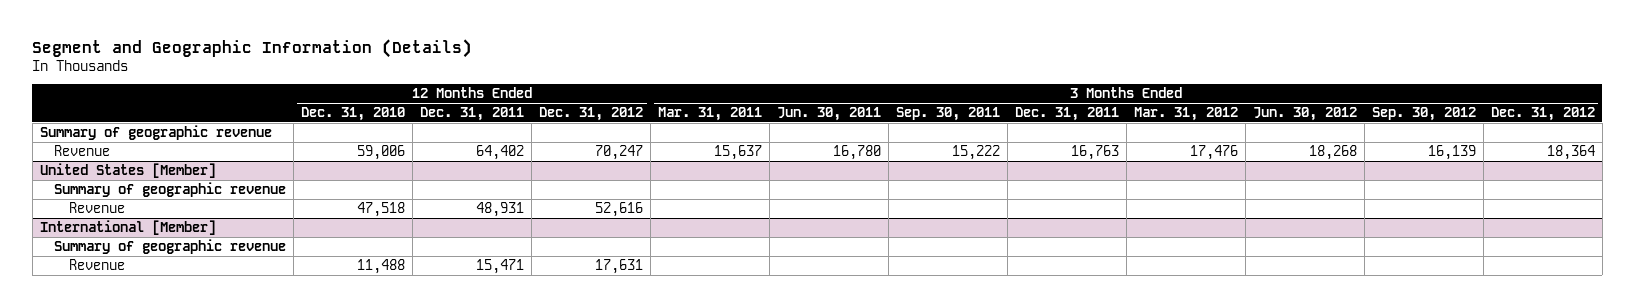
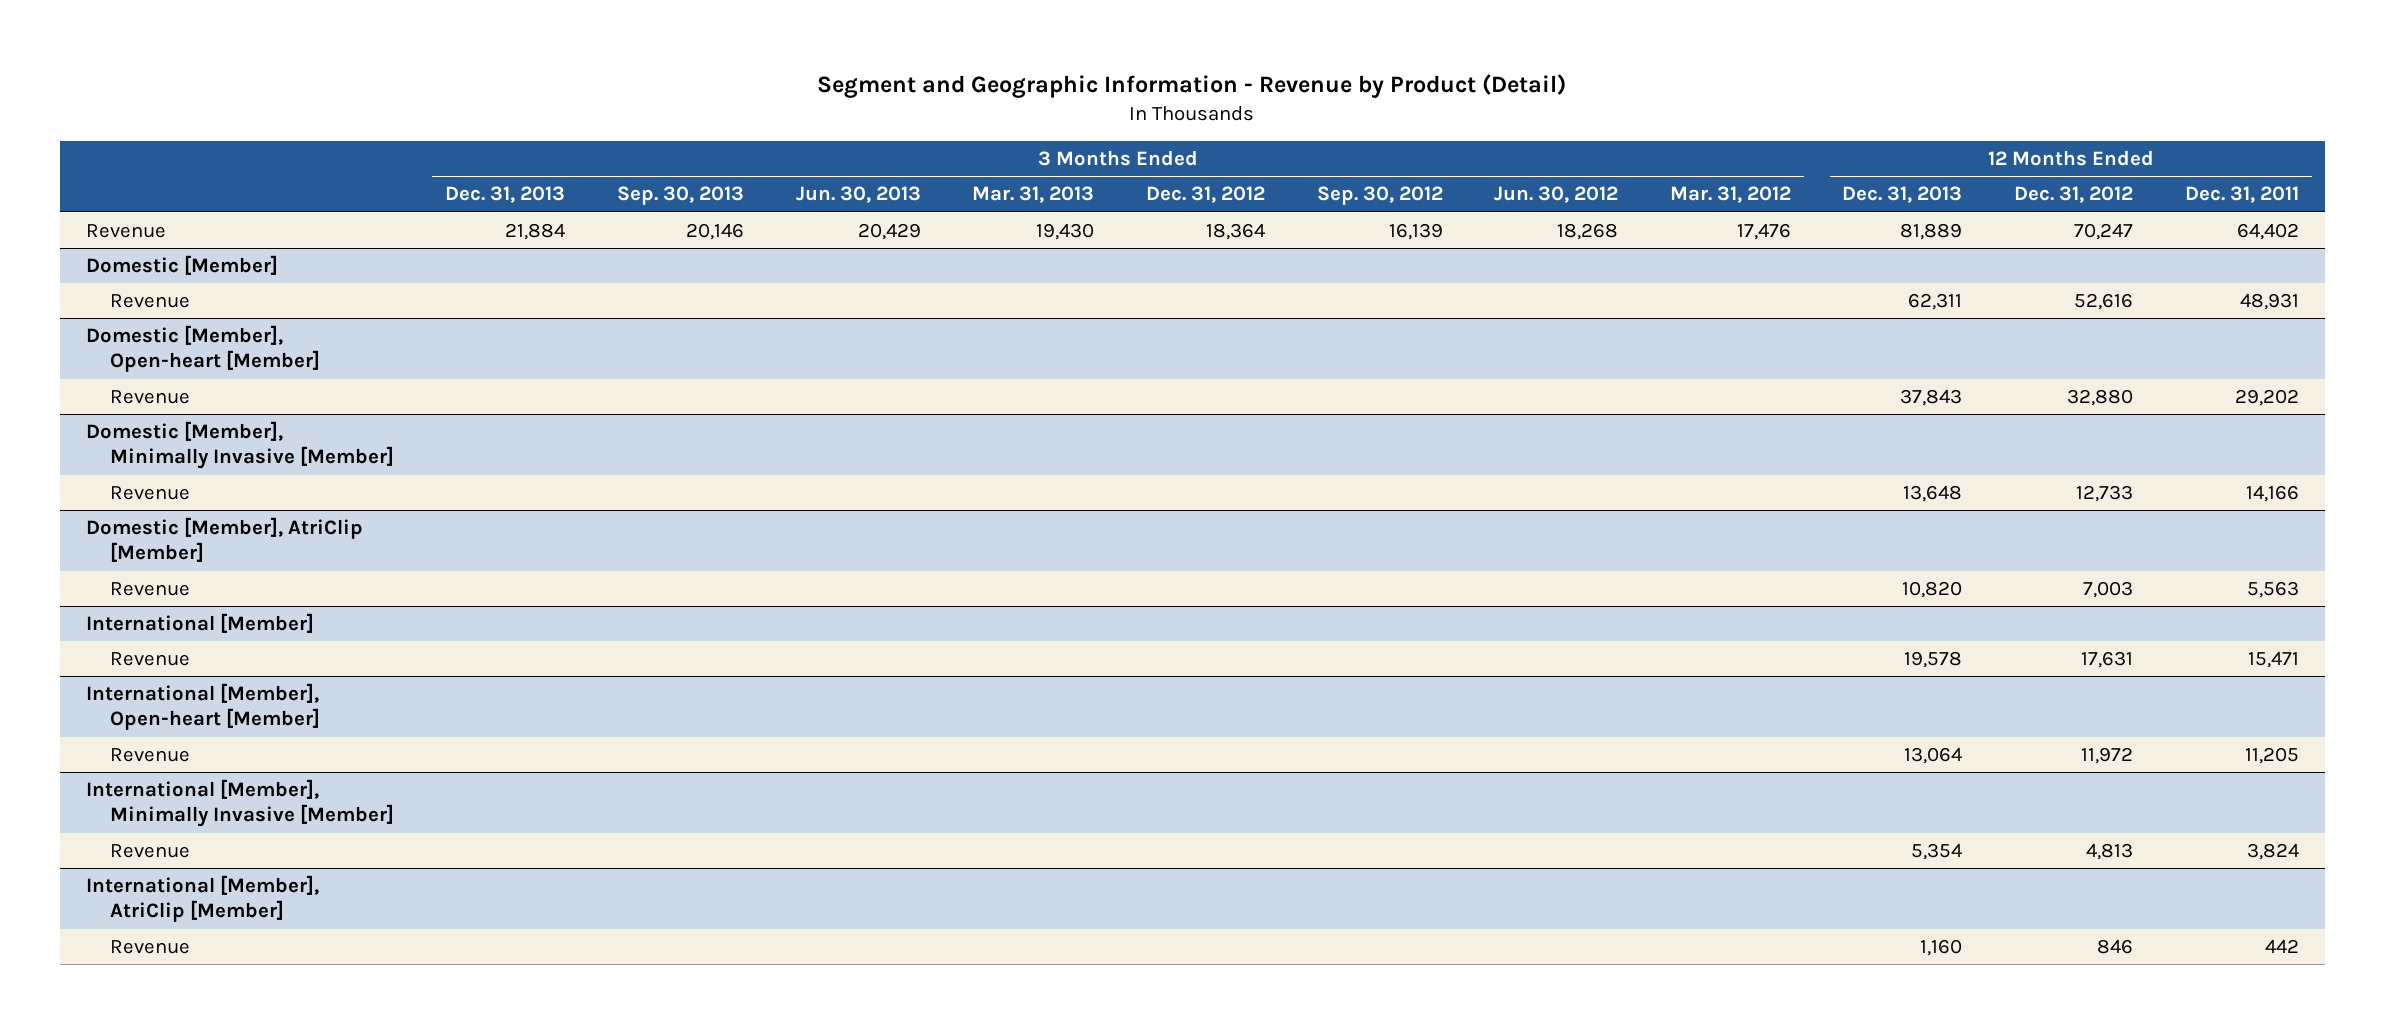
- Segment and Geographic Information (Details)
+ Segment and Geographic Information - Revenue by Product (Detail)
- | 12 Months Ended Dec. 31, 2010 | 12 Months Ended Dec. 31, 2011 | 12 Months Ended Dec. 31, 2012 | 3 Months Ended Mar. 31, 2011 | 3 Months Ended Jun. 30, 2011 | 3 Months Ended Sep. 30, 2011 | 3 Months Ended Dec. 31, 2011 | 3 Months Ended Mar. 31, 2012 | 3 Months Ended Jun. 30, 2012 | 3 Months Ended Sep. 30, 2012 | 3 Months Ended Dec. 31, 2012
+ | 3 Months Ended Dec. 31, 2013 | 3 Months Ended Sep. 30, 2013 | 3 Months Ended Jun. 30, 2013 | 3 Months Ended Mar. 31, 2013 | 3 Months Ended Dec. 31, 2012 | 3 Months Ended Sep. 30, 2012 | 3 Months Ended Jun. 30, 2012 | 3 Months Ended Mar. 31, 2012 | 12 Months Ended Dec. 31, 2013 | 12 Months Ended Dec. 31, 2012 | 12 Months Ended Dec. 31, 2011
- Summary of geographic revenue
- United States [Member]
- Summary of geographic revenue
+ Domestic [Member]
+ Domestic [Member], Open-heart [Member]
+ Revenue | | | | | | | | | 37,843 | 32,880 | 29,202
+ Domestic [Member], Minimally Invasive [Member]
+ Revenue | | | | | | | | | 13,648 | 12,733 | 14,166
+ Domestic [Member], AtriClip [Member]
+ Revenue | | | | | | | | | 10,820 | 7,003 | 5,563
@ International [Member]
- Summary of geographic revenue
+ International [Member], Open-heart [Member]
+ Revenue | | | | | | | | | 13,064 | 11,972 | 11,205
+ International [Member], Minimally Invasive [Member]
+ Revenue | | | | | | | | | 5,354 | 4,813 | 3,824
+ International [Member], AtriClip [Member]
+ Revenue | | | | | | | | | 1,160 | 846 | 442

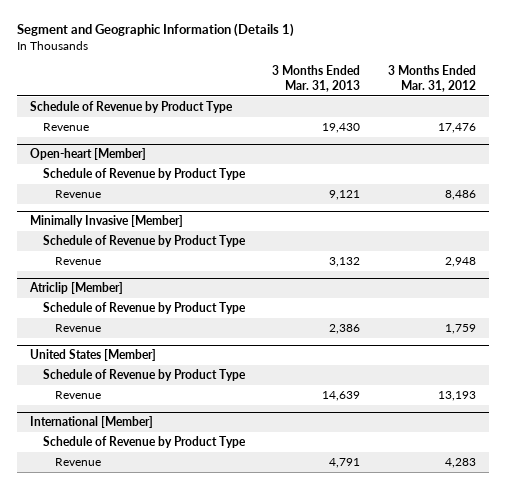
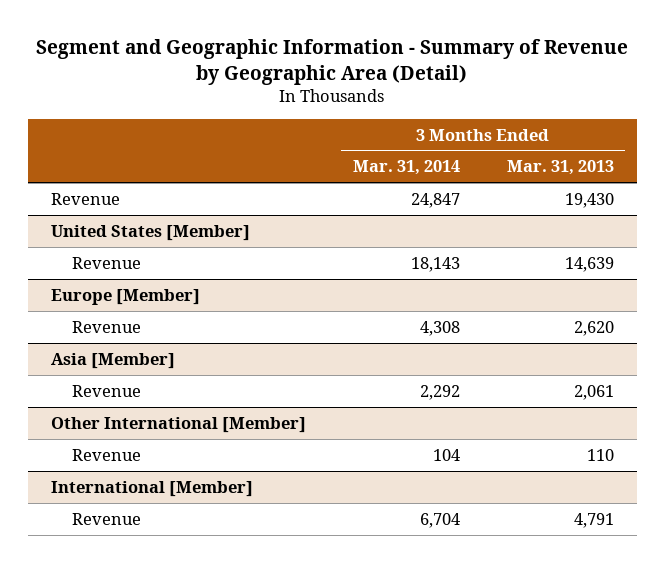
- Segment and Geographic Information (Details 1)
+ Segment and Geographic Information - Summary of Revenue by Geographic Area (Detail)
- | 3 Months Ended Mar. 31, 2013 | 3 Months Ended Mar. 31, 2012
+ | 3 Months Ended Mar. 31, 2014 | 3 Months Ended Mar. 31, 2013
- Schedule of Revenue by Product Type
- Open-heart [Member]
- Schedule of Revenue by Product Type
- Revenue | 9,121 | 8,486
- Minimally Invasive [Member]
- Schedule of Revenue by Product Type
- Revenue | 3,132 | 2,948
- Atriclip [Member]
- Schedule of Revenue by Product Type
- Revenue | 2,386 | 1,759
@ United States [Member]
- Schedule of Revenue by Product Type
+ Europe [Member]
+ Revenue | 4,308 | 2,620
+ Asia [Member]
+ Revenue | 2,292 | 2,061
+ Other International [Member]
+ Revenue | 104 | 110
@ International [Member]
- Schedule of Revenue by Product Type

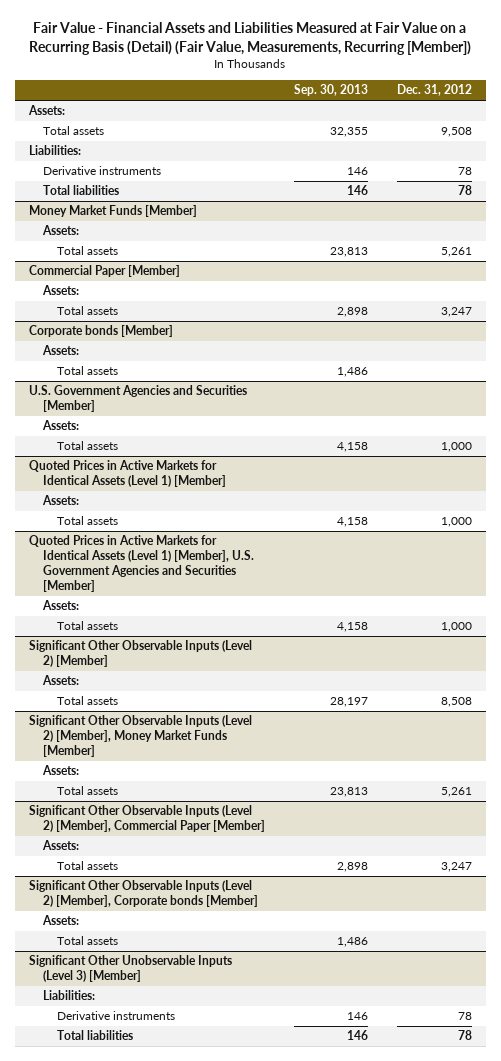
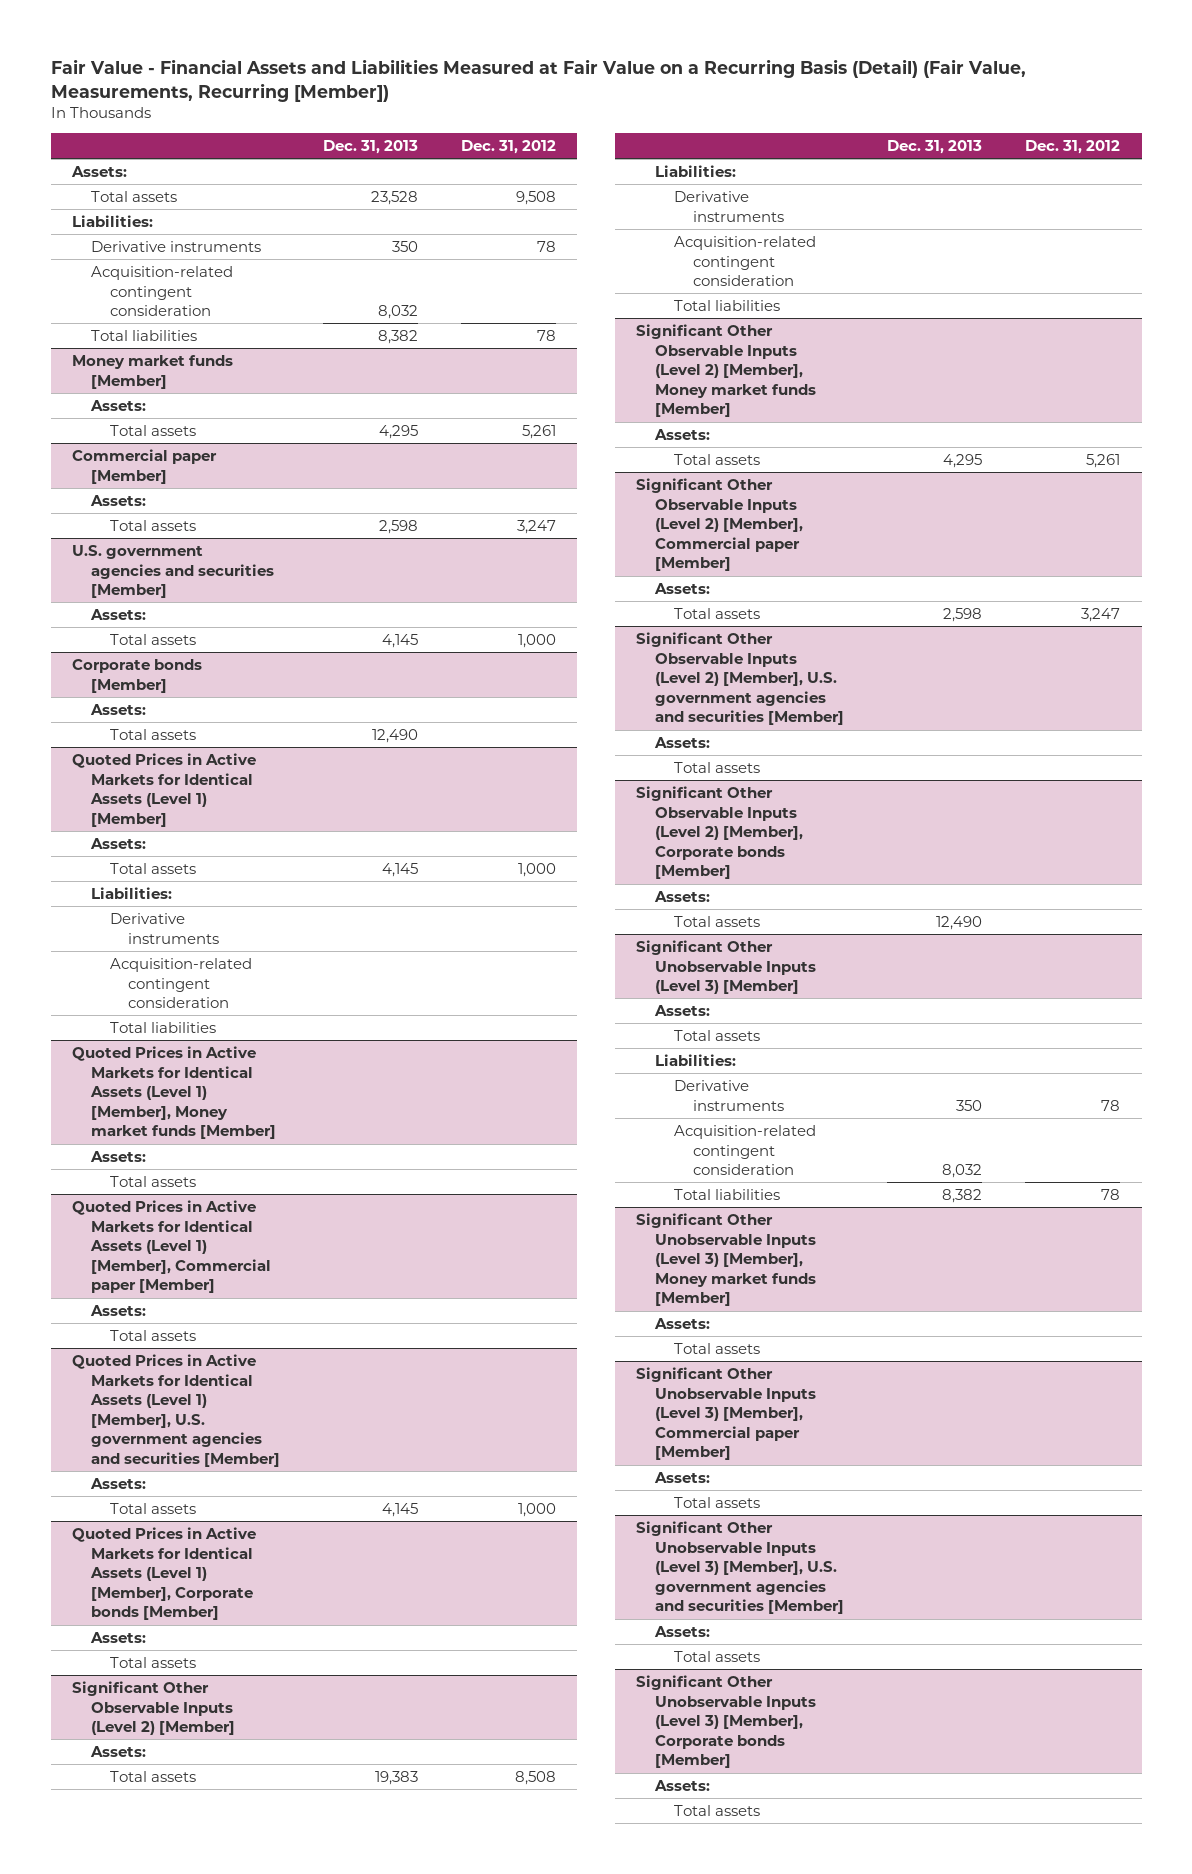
- | Sep. 30, 2013 | Dec. 31, 2012
+ | Dec. 31, 2013 | Dec. 31, 2012
+ Acquisition-related contingent consideration | 8,032 |
- Money Market Funds [Member]
+ Money market funds [Member]
- Commercial Paper [Member]
+ Commercial paper [Member]
+ U.S. government agencies and securities [Member]
+ Assets:
+ Total assets | 4,145 | 1,000
- U.S. Government Agencies and Securities [Member]
- Assets:
- Total assets | 4,158 | 1,000
- Quoted Prices in Active Markets for Identical Assets (Level 1) [Member], U.S. Government Agencies and Securities [Member]
@ Quoted Prices in Active Markets for Identical Assets (Level 1) [Member]
+ Liabilities:
+ Derivative instruments
+ Acquisition-related contingent consideration
+ Total liabilities
+ Quoted Prices in Active Markets for Identical Assets (Level 1) [Member], Money market funds [Member]
+ Total assets
+ Quoted Prices in Active Markets for Identical Assets (Level 1) [Member], Commercial paper [Member]
+ Assets:
+ Total assets
+ Quoted Prices in Active Markets for Identical Assets (Level 1) [Member], U.S. government agencies and securities [Member]
+ Assets:
+ Quoted Prices in Active Markets for Identical Assets (Level 1) [Member], Corporate bonds [Member]
+ Assets:
+ Total assets
- Significant Other Observable Inputs (Level 2) [Member], Money Market Funds [Member]
@ Significant Other Observable Inputs (Level 2) [Member]
+ Liabilities:
+ Derivative instruments
+ Acquisition-related contingent consideration
+ Total liabilities
+ Significant Other Observable Inputs (Level 2) [Member], Money market funds [Member]
- Significant Other Observable Inputs (Level 2) [Member], Commercial Paper [Member]
+ Significant Other Observable Inputs (Level 2) [Member], Commercial paper [Member]
+ Significant Other Observable Inputs (Level 2) [Member], U.S. government agencies and securities [Member]
+ Assets:
+ Total assets
@ Significant Other Unobservable Inputs (Level 3) [Member]
+ Assets:
+ Total assets
+ Acquisition-related contingent consideration | 8,032 |
+ Significant Other Unobservable Inputs (Level 3) [Member], Money market funds [Member]
+ Assets:
+ Total assets
+ Significant Other Unobservable Inputs (Level 3) [Member], Commercial paper [Member]
+ Assets:
+ Total assets
+ Significant Other Unobservable Inputs (Level 3) [Member], U.S. government agencies and securities [Member]
+ Assets:
+ Total assets
+ Significant Other Unobservable Inputs (Level 3) [Member], Corporate bonds [Member]
+ Assets:
+ Total assets

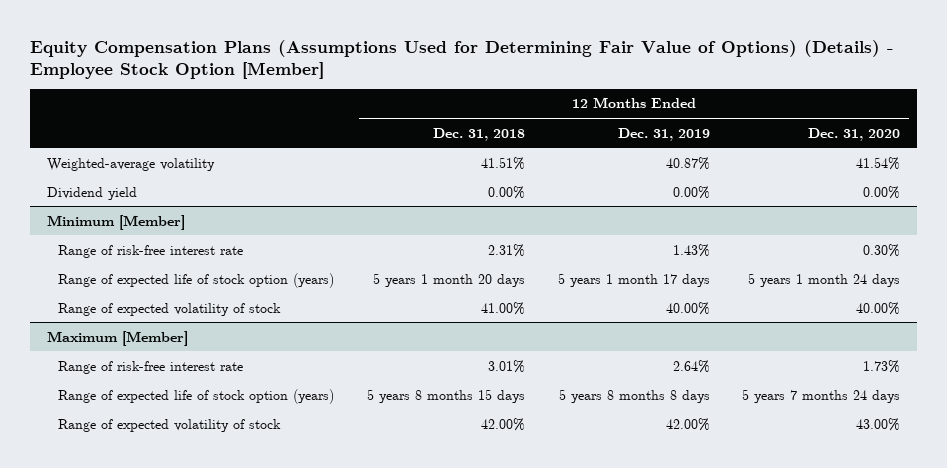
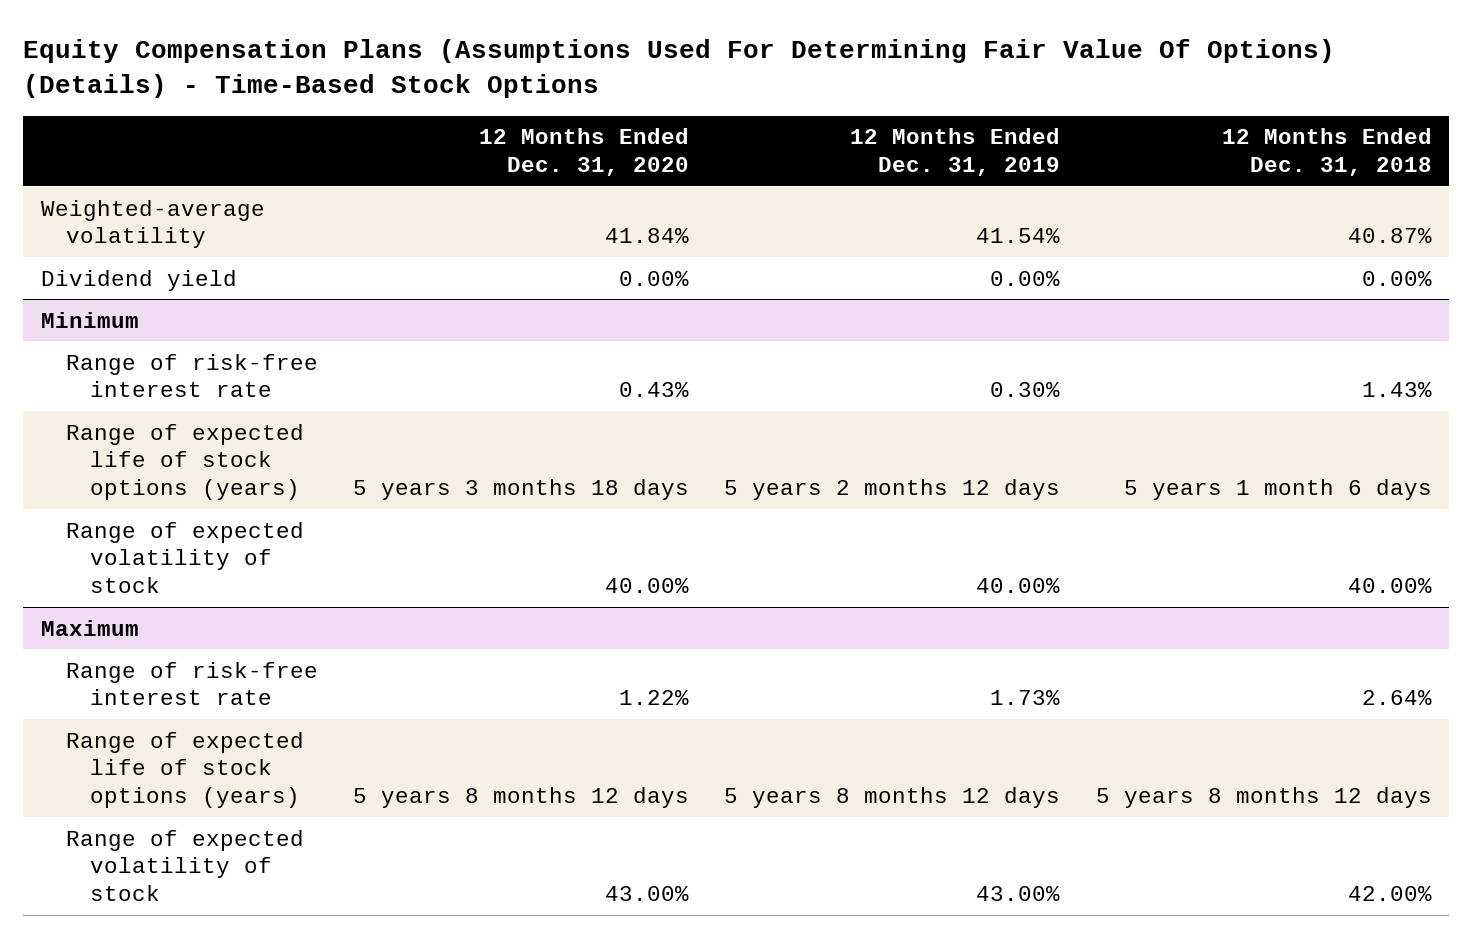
- Equity Compensation Plans (Assumptions Used for Determining Fair Value of Options) (Details) - Employee Stock Option [Member]
+ Equity Compensation Plans (Assumptions Used For Determining Fair Value Of Options) (Details) - Time-Based Stock Options
- | 12 Months Ended Dec. 31, 2018 | 12 Months Ended Dec. 31, 2019 | 12 Months Ended Dec. 31, 2020
+ | 12 Months Ended Dec. 31, 2020 | 12 Months Ended Dec. 31, 2019 | 12 Months Ended Dec. 31, 2018
- Weighted-average volatility | 41.51% | 40.87% | 41.54%
+ Weighted-average volatility | 41.84% | 41.54% | 40.87%
- Minimum [Member]
- Range of risk-free interest rate | 2.31% | 1.43% | 0.30%
- Range of expected life of stock option (years) | 5 years 1 month 20 days | 5 years 1 month 17 days | 5 years 1 month 24 days
- Range of expected volatility of stock | 41.00% | 40.00% | 40.00%
- Maximum [Member]
- Range of risk-free interest rate | 3.01% | 2.64% | 1.73%
- Range of expected life of stock option (years) | 5 years 8 months 15 days | 5 years 8 months 8 days | 5 years 7 months 24 days
- Range of expected volatility of stock | 42.00% | 42.00% | 43.00%
+ Minimum
+ Range of risk-free interest rate | 0.43% | 0.30% | 1.43%
+ Range of expected life of stock options (years) | 5 years 3 months 18 days | 5 years 2 months 12 days | 5 years 1 month 6 days
+ Range of expected volatility of stock | 40.00% | 40.00% | 40.00%
+ Maximum
+ Range of risk-free interest rate | 1.22% | 1.73% | 2.64%
+ Range of expected life of stock options (years) | 5 years 8 months 12 days | 5 years 8 months 12 days | 5 years 8 months 12 days
+ Range of expected volatility of stock | 43.00% | 43.00% | 42.00%

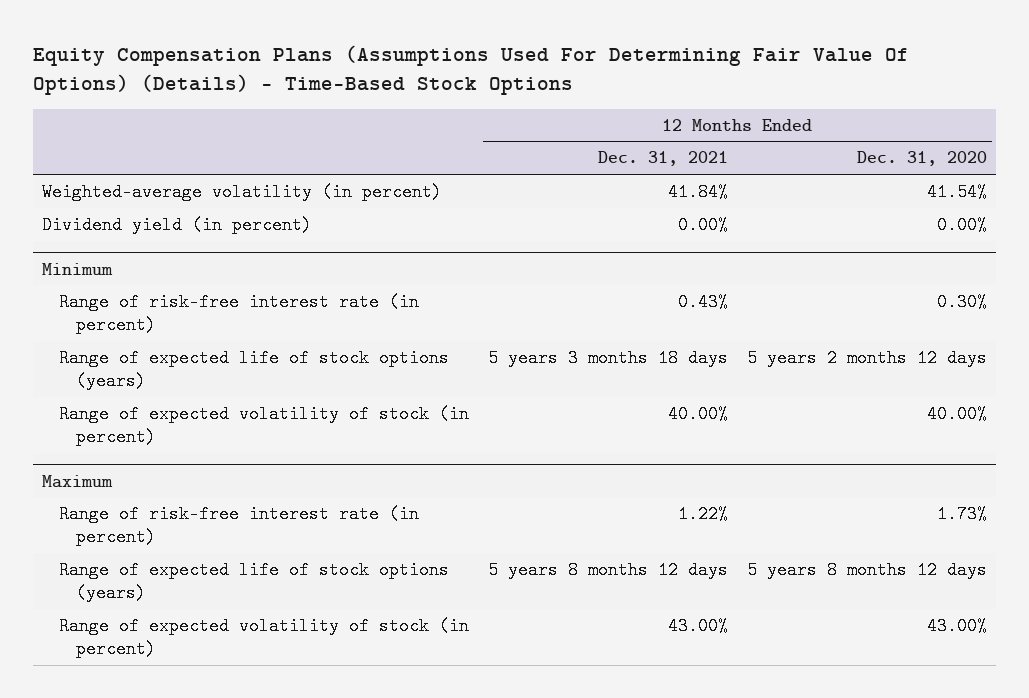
- | 12 Months Ended Dec. 31, 2020 | 12 Months Ended Dec. 31, 2019 | 12 Months Ended Dec. 31, 2018
+ | 12 Months Ended Dec. 31, 2021 | 12 Months Ended Dec. 31, 2020
- Weighted-average volatility | 41.84% | 41.54% | 40.87%
- Dividend yield | 0.00% | 0.00% | 0.00%
+ Weighted-average volatility (in percent) | 41.84% | 41.54%
+ Dividend yield (in percent) | 0.00% | 0.00%
@ Minimum
- Range of risk-free interest rate | 0.43% | 0.30% | 1.43%
- Range of expected life of stock options (years) | 5 years 3 months 18 days | 5 years 2 months 12 days | 5 years 1 month 6 days
- Range of expected volatility of stock | 40.00% | 40.00% | 40.00%
+ Range of risk-free interest rate (in percent) | 0.43% | 0.30%
+ Range of expected life of stock options (years) | 5 years 3 months 18 days | 5 years 2 months 12 days
+ Range of expected volatility of stock (in percent) | 40.00% | 40.00%
@ Maximum
- Range of risk-free interest rate | 1.22% | 1.73% | 2.64%
+ Range of risk-free interest rate (in percent) | 1.22% | 1.73%
- Range of expected volatility of stock | 43.00% | 43.00% | 42.00%
+ Range of expected volatility of stock (in percent) | 43.00% | 43.00%

